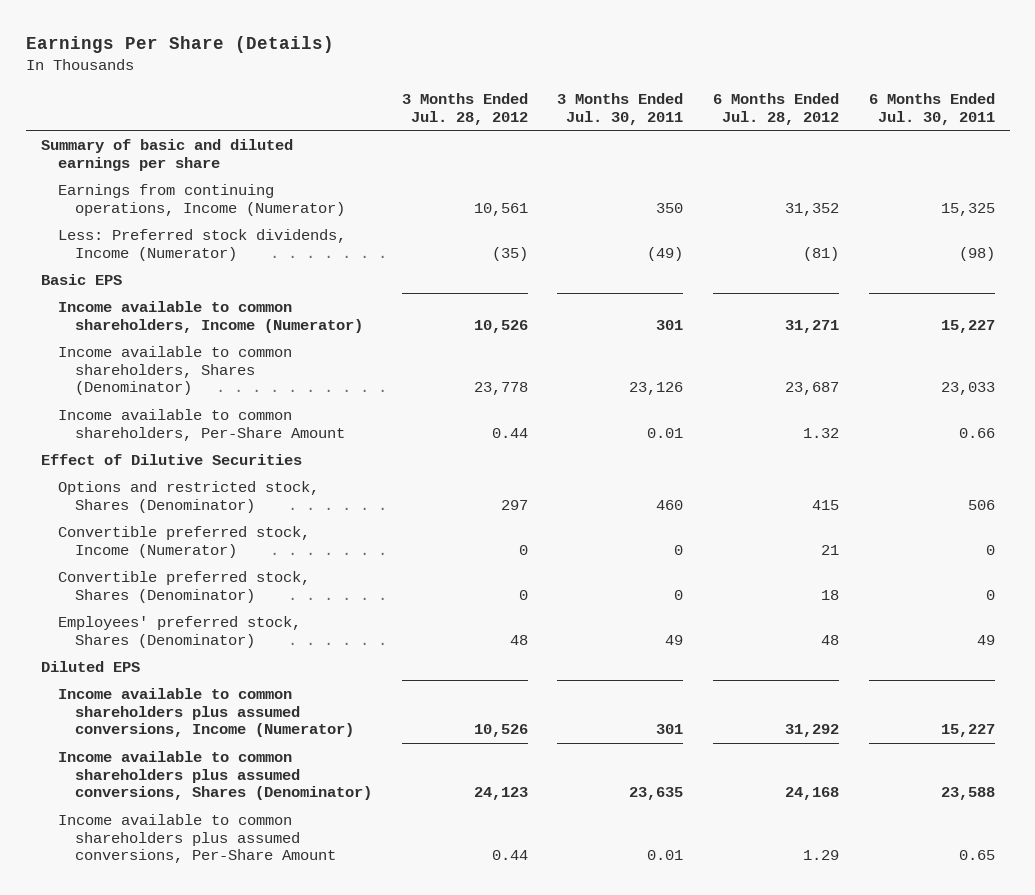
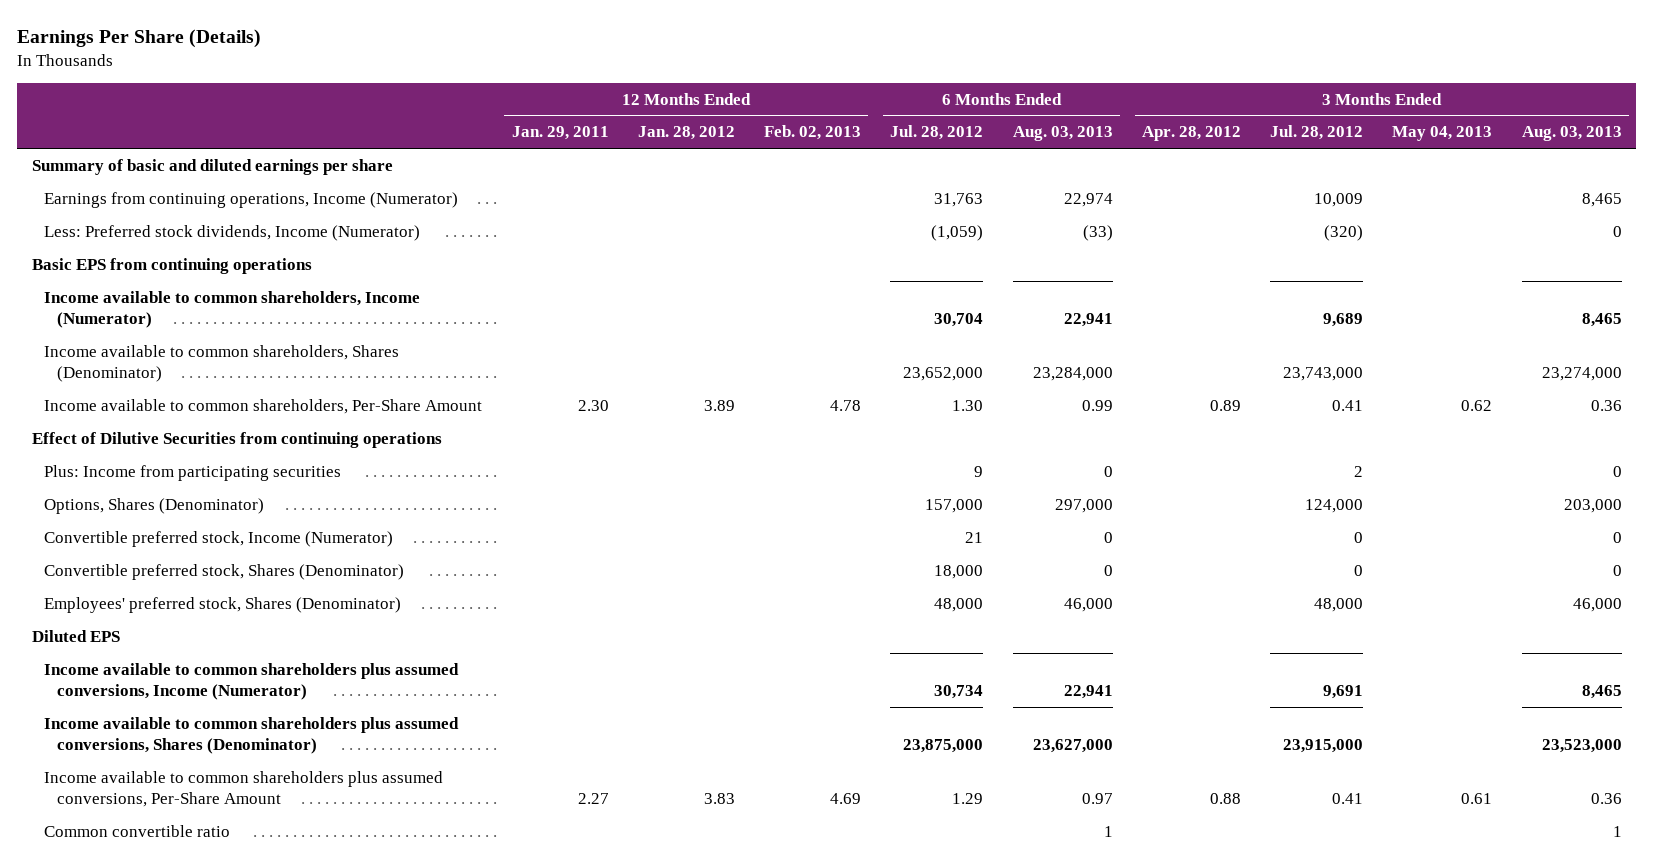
- | 3 Months Ended Jul. 28, 2012 | 3 Months Ended Jul. 30, 2011 | 6 Months Ended Jul. 28, 2012 | 6 Months Ended Jul. 30, 2011
+ | 12 Months Ended Jan. 29, 2011 | 12 Months Ended Jan. 28, 2012 | 12 Months Ended Feb. 02, 2013 | 6 Months Ended Jul. 28, 2012 | 6 Months Ended Aug. 03, 2013 | 3 Months Ended Apr. 28, 2012 | 3 Months Ended Jul. 28, 2012 | 3 Months Ended May 04, 2013 | 3 Months Ended Aug. 03, 2013
- Earnings from continuing operations, Income (Numerator) | 10,561 | 350 | 31,352 | 15,325
- Less: Preferred stock dividends, Income (Numerator) | (35) | (49) | (81) | (98)
- Basic EPS
- Income available to common shareholders, Income (Numerator) | 10,526 | 301 | 31,271 | 15,227
- Income available to common shareholders, Shares (Denominator) | 23,778 | 23,126 | 23,687 | 23,033
- Income available to common shareholders, Per-Share Amount | 0.44 | 0.01 | 1.32 | 0.66
- Effect of Dilutive Securities
- Options and restricted stock, Shares (Denominator) | 297 | 460 | 415 | 506
+ Earnings from continuing operations, Income (Numerator) | | | | 31,763 | 22,974 | | 10,009 | | 8,465
+ Less: Preferred stock dividends, Income (Numerator) | | | | (1,059) | (33) | | (320) | | 0
+ Basic EPS from continuing operations
+ Income available to common shareholders, Income (Numerator) | | | | 30,704 | 22,941 | | 9,689 | | 8,465
+ Income available to common shareholders, Shares (Denominator) | | | | 23,652,000 | 23,284,000 | | 23,743,000 | | 23,274,000
+ Income available to common shareholders, Per-Share Amount | 2.30 | 3.89 | 4.78 | 1.30 | 0.99 | 0.89 | 0.41 | 0.62 | 0.36
+ Effect of Dilutive Securities from continuing operations
+ Plus: Income from participating securities | | | | 9 | 0 | | 2 | | 0
+ Options, Shares (Denominator) | | | | 157,000 | 297,000 | | 124,000 | | 203,000
- Convertible preferred stock, Shares (Denominator) | 0 | 0 | 18 | 0
- Employees' preferred stock, Shares (Denominator) | 48 | 49 | 48 | 49
+ Convertible preferred stock, Shares (Denominator) | | | | 18,000 | 0 | | 0 | | 0
+ Employees' preferred stock, Shares (Denominator) | | | | 48,000 | 46,000 | | 48,000 | | 46,000
- Income available to common shareholders plus assumed conversions, Income (Numerator) | 10,526 | 301 | 31,292 | 15,227
- Income available to common shareholders plus assumed conversions, Shares (Denominator) | 24,123 | 23,635 | 24,168 | 23,588
- Income available to common shareholders plus assumed conversions, Per-Share Amount | 0.44 | 0.01 | 1.29 | 0.65
+ Income available to common shareholders plus assumed conversions, Income (Numerator) | | | | 30,734 | 22,941 | | 9,691 | | 8,465
+ Income available to common shareholders plus assumed conversions, Shares (Denominator) | | | | 23,875,000 | 23,627,000 | | 23,915,000 | | 23,523,000
+ Income available to common shareholders plus assumed conversions, Per-Share Amount | 2.27 | 3.83 | 4.69 | 1.29 | 0.97 | 0.88 | 0.41 | 0.61 | 0.36
+ Common convertible ratio | | | | | 1 | | | | 1

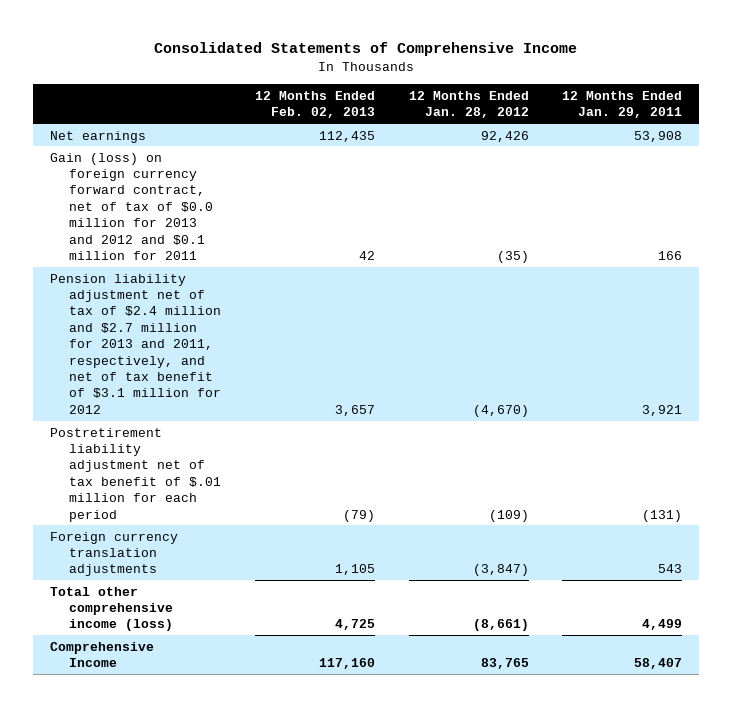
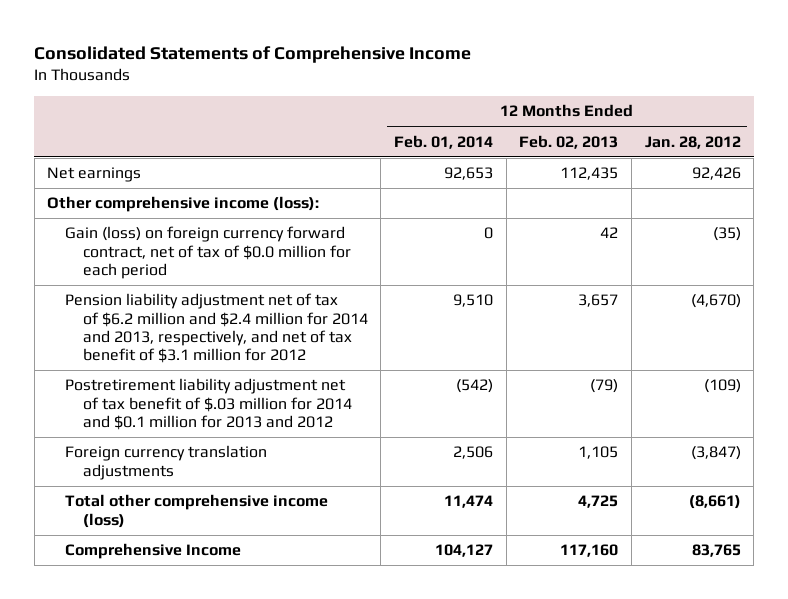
- | 12 Months Ended Feb. 02, 2013 | 12 Months Ended Jan. 28, 2012 | 12 Months Ended Jan. 29, 2011
+ | 12 Months Ended Feb. 01, 2014 | 12 Months Ended Feb. 02, 2013 | 12 Months Ended Jan. 28, 2012
- Gain (loss) on foreign currency forward contract, net of tax of $0.0 million for 2013 and 2012 and $0.1 million for 2011 | 42 | (35) | 166
- Pension liability adjustment net of tax of $2.4 million and $2.7 million for 2013 and 2011, respectively, and net of tax benefit of $3.1 million for 2012 | 3,657 | (4,670) | 3,921
- Postretirement liability adjustment net of tax benefit of $.01 million for each period | (79) | (109) | (131)
+ Other comprehensive income (loss):
+ Gain (loss) on foreign currency forward contract, net of tax of $0.0 million for each period | 0 | 42 | (35)
+ Pension liability adjustment net of tax of $6.2 million and $2.4 million for 2014 and 2013, respectively, and net of tax benefit of $3.1 million for 2012 | 9,510 | 3,657 | (4,670)
+ Postretirement liability adjustment net of tax benefit of $.03 million for 2014 and $0.1 million for 2013 and 2012 | (542) | (79) | (109)

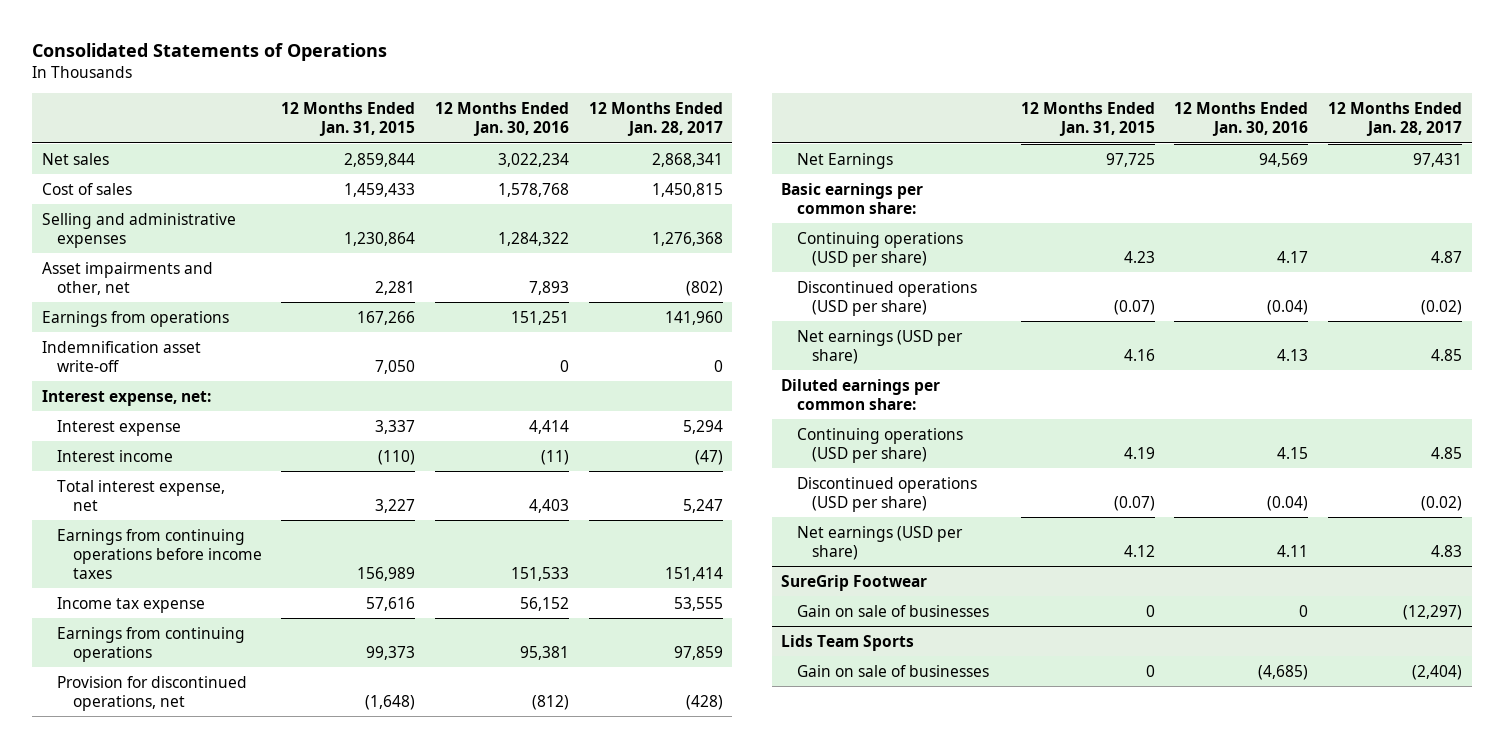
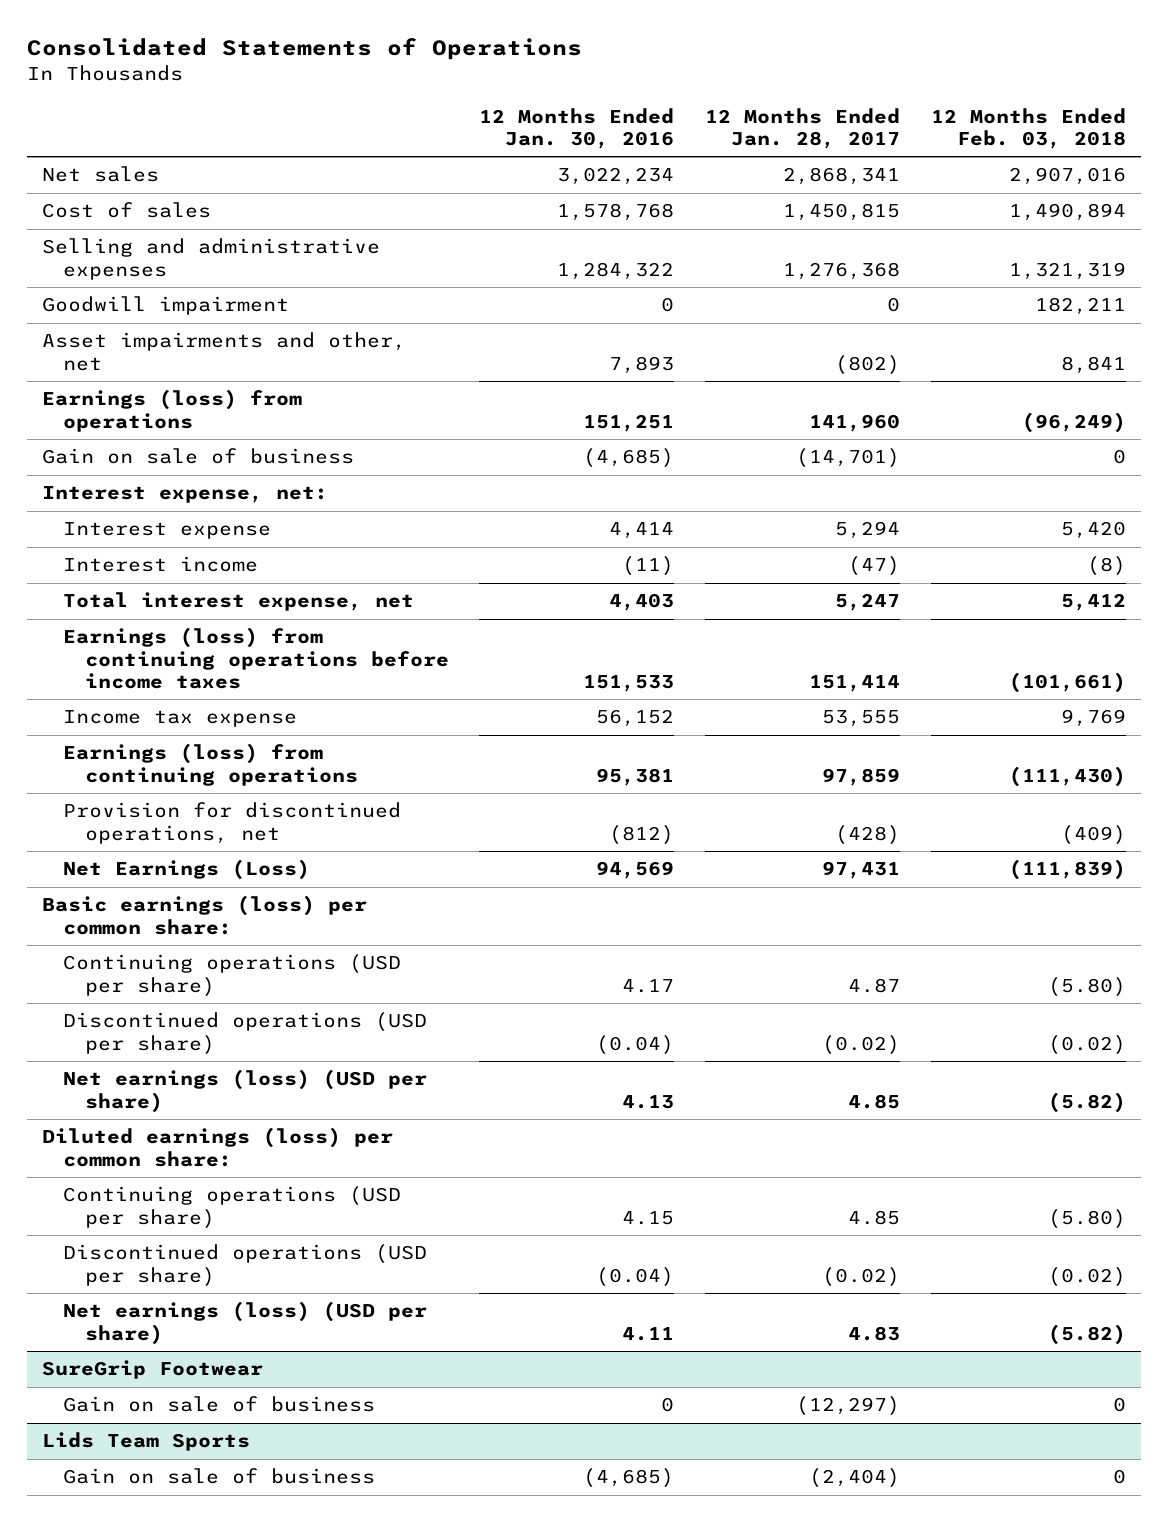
- | 12 Months Ended Jan. 31, 2015 | 12 Months Ended Jan. 30, 2016 | 12 Months Ended Jan. 28, 2017
+ | 12 Months Ended Jan. 30, 2016 | 12 Months Ended Jan. 28, 2017 | 12 Months Ended Feb. 03, 2018
+ Goodwill impairment | 0 | 0 | 182,211
- Earnings from operations | 167,266 | 151,251 | 141,960
- Indemnification asset write-off | 7,050 | 0 | 0
+ Earnings (loss) from operations | 151,251 | 141,960 | (96,249)
+ Gain on sale of business | (4,685) | (14,701) | 0
- Earnings from continuing operations before income taxes | 156,989 | 151,533 | 151,414
+ Earnings (loss) from continuing operations before income taxes | 151,533 | 151,414 | (101,661)
- Earnings from continuing operations | 99,373 | 95,381 | 97,859
+ Earnings (loss) from continuing operations | 95,381 | 97,859 | (111,430)
- Net Earnings | 97,725 | 94,569 | 97,431
- Basic earnings per common share:
+ Net Earnings (Loss) | 94,569 | 97,431 | (111,839)
+ Basic earnings (loss) per common share:
- Net earnings (USD per share) | 4.16 | 4.13 | 4.85
- Diluted earnings per common share:
+ Net earnings (loss) (USD per share) | 4.13 | 4.85 | (5.82)
+ Diluted earnings (loss) per common share:
- Net earnings (USD per share) | 4.12 | 4.11 | 4.83
+ Net earnings (loss) (USD per share) | 4.11 | 4.83 | (5.82)
@ SureGrip Footwear
- Gain on sale of businesses | 0 | 0 | (12,297)
+ Gain on sale of business | 0 | (12,297) | 0
@ Lids Team Sports
- Gain on sale of businesses | 0 | (4,685) | (2,404)
+ Gain on sale of business | (4,685) | (2,404) | 0

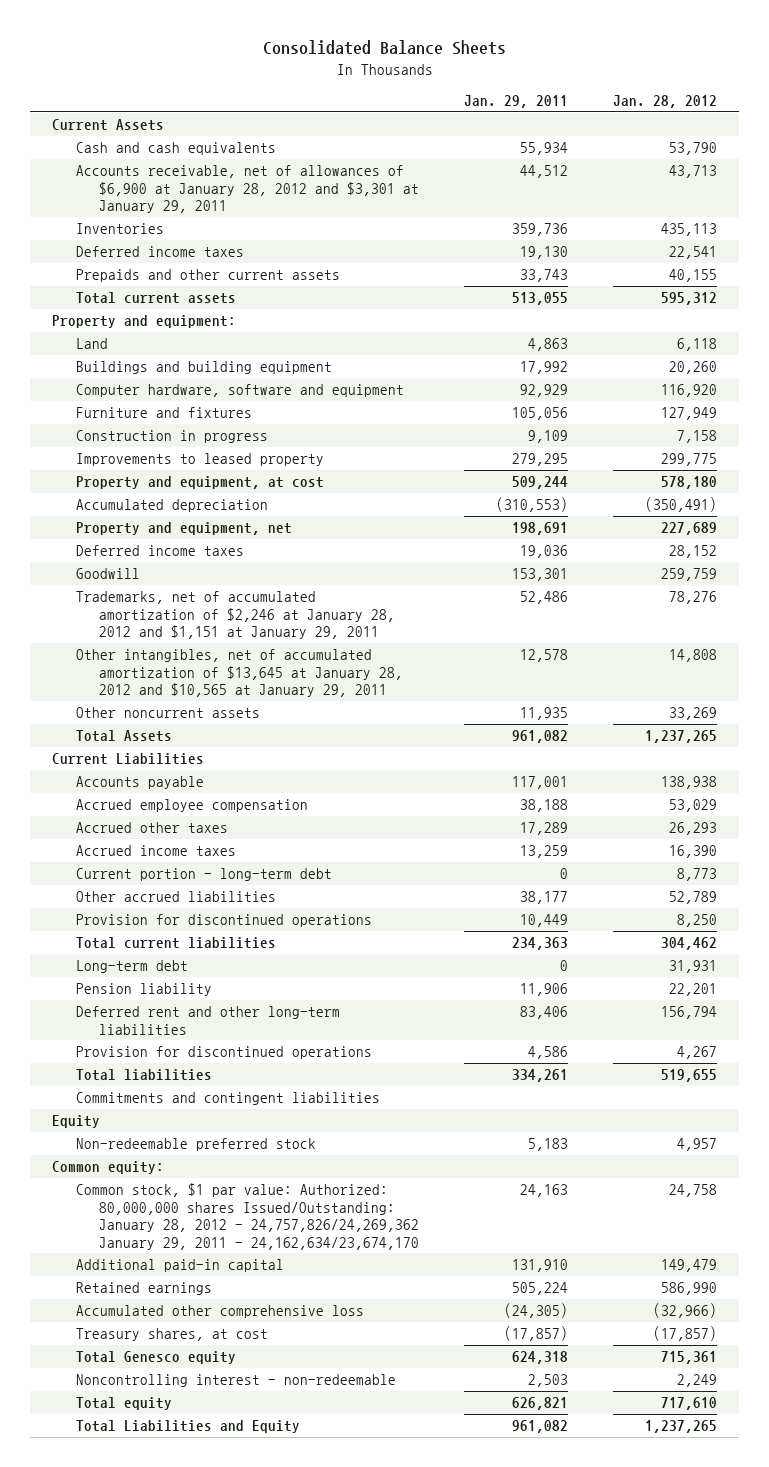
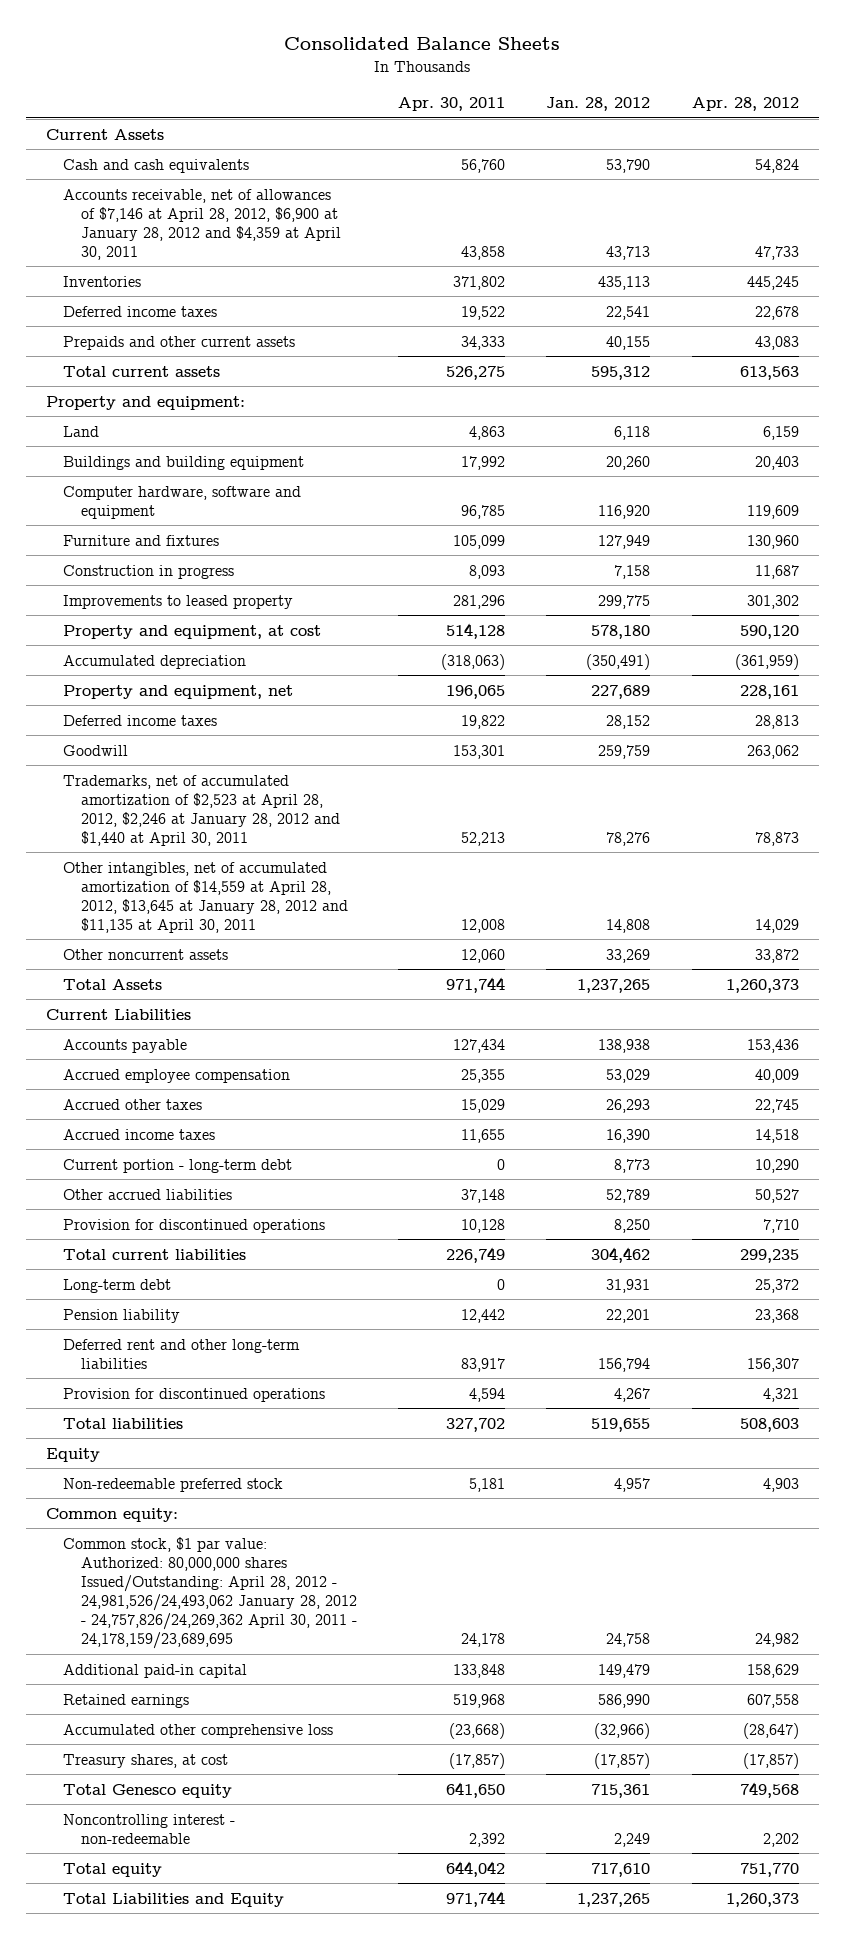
- | Jan. 29, 2011 | Jan. 28, 2012
+ | Apr. 30, 2011 | Jan. 28, 2012 | Apr. 28, 2012
- Accounts receivable, net of allowances of $6,900 at January 28, 2012 and $3,301 at January 29, 2011 | 44,512 | 43,713
+ Accounts receivable, net of allowances of $7,146 at April 28, 2012, $6,900 at January 28, 2012 and $4,359 at April 30, 2011 | 43,858 | 43,713 | 47,733
- Trademarks, net of accumulated amortization of $2,246 at January 28, 2012 and $1,151 at January 29, 2011 | 52,486 | 78,276
- Other intangibles, net of accumulated amortization of $13,645 at January 28, 2012 and $10,565 at January 29, 2011 | 12,578 | 14,808
+ Trademarks, net of accumulated amortization of $2,523 at April 28, 2012, $2,246 at January 28, 2012 and $1,440 at April 30, 2011 | 52,213 | 78,276 | 78,873
+ Other intangibles, net of accumulated amortization of $14,559 at April 28, 2012, $13,645 at January 28, 2012 and $11,135 at April 30, 2011 | 12,008 | 14,808 | 14,029
- Commitments and contingent liabilities
- Common stock, $1 par value: Authorized: 80,000,000 shares Issued/Outstanding: January 28, 2012 - 24,757,826/24,269,362 January 29, 2011 - 24,162,634/23,674,170 | 24,163 | 24,758
+ Common stock, $1 par value: Authorized: 80,000,000 shares Issued/Outstanding: April 28, 2012 - 24,981,526/24,493,062 January 28, 2012 - 24,757,826/24,269,362 April 30, 2011 - 24,178,159/23,689,695 | 24,178 | 24,758 | 24,982

